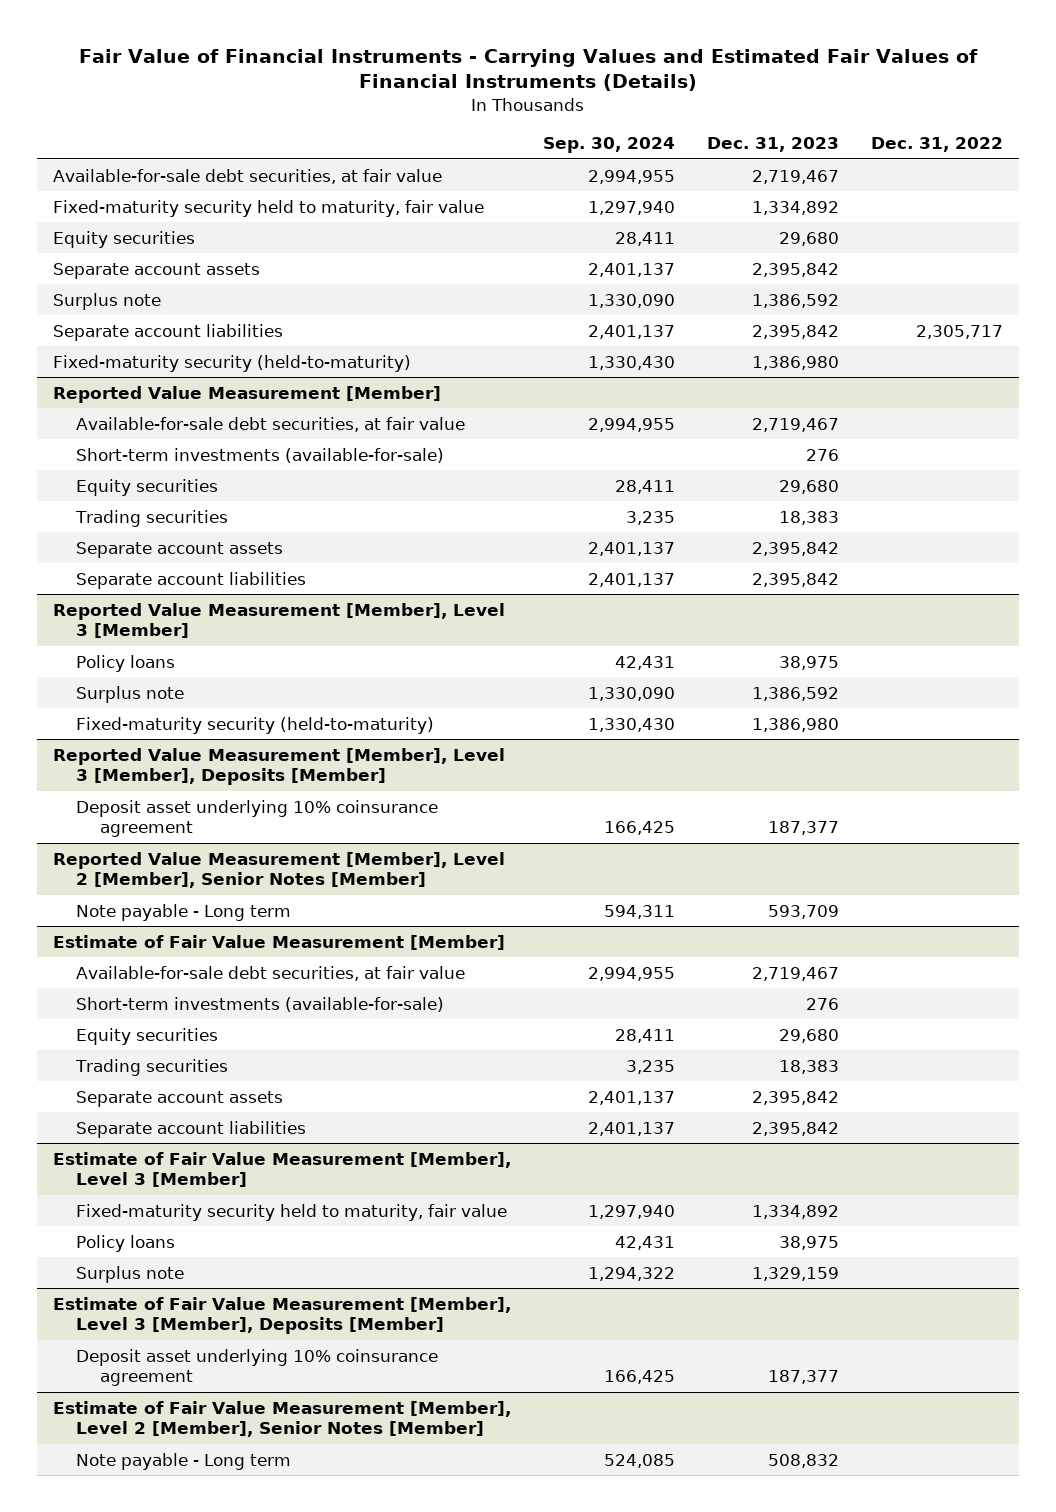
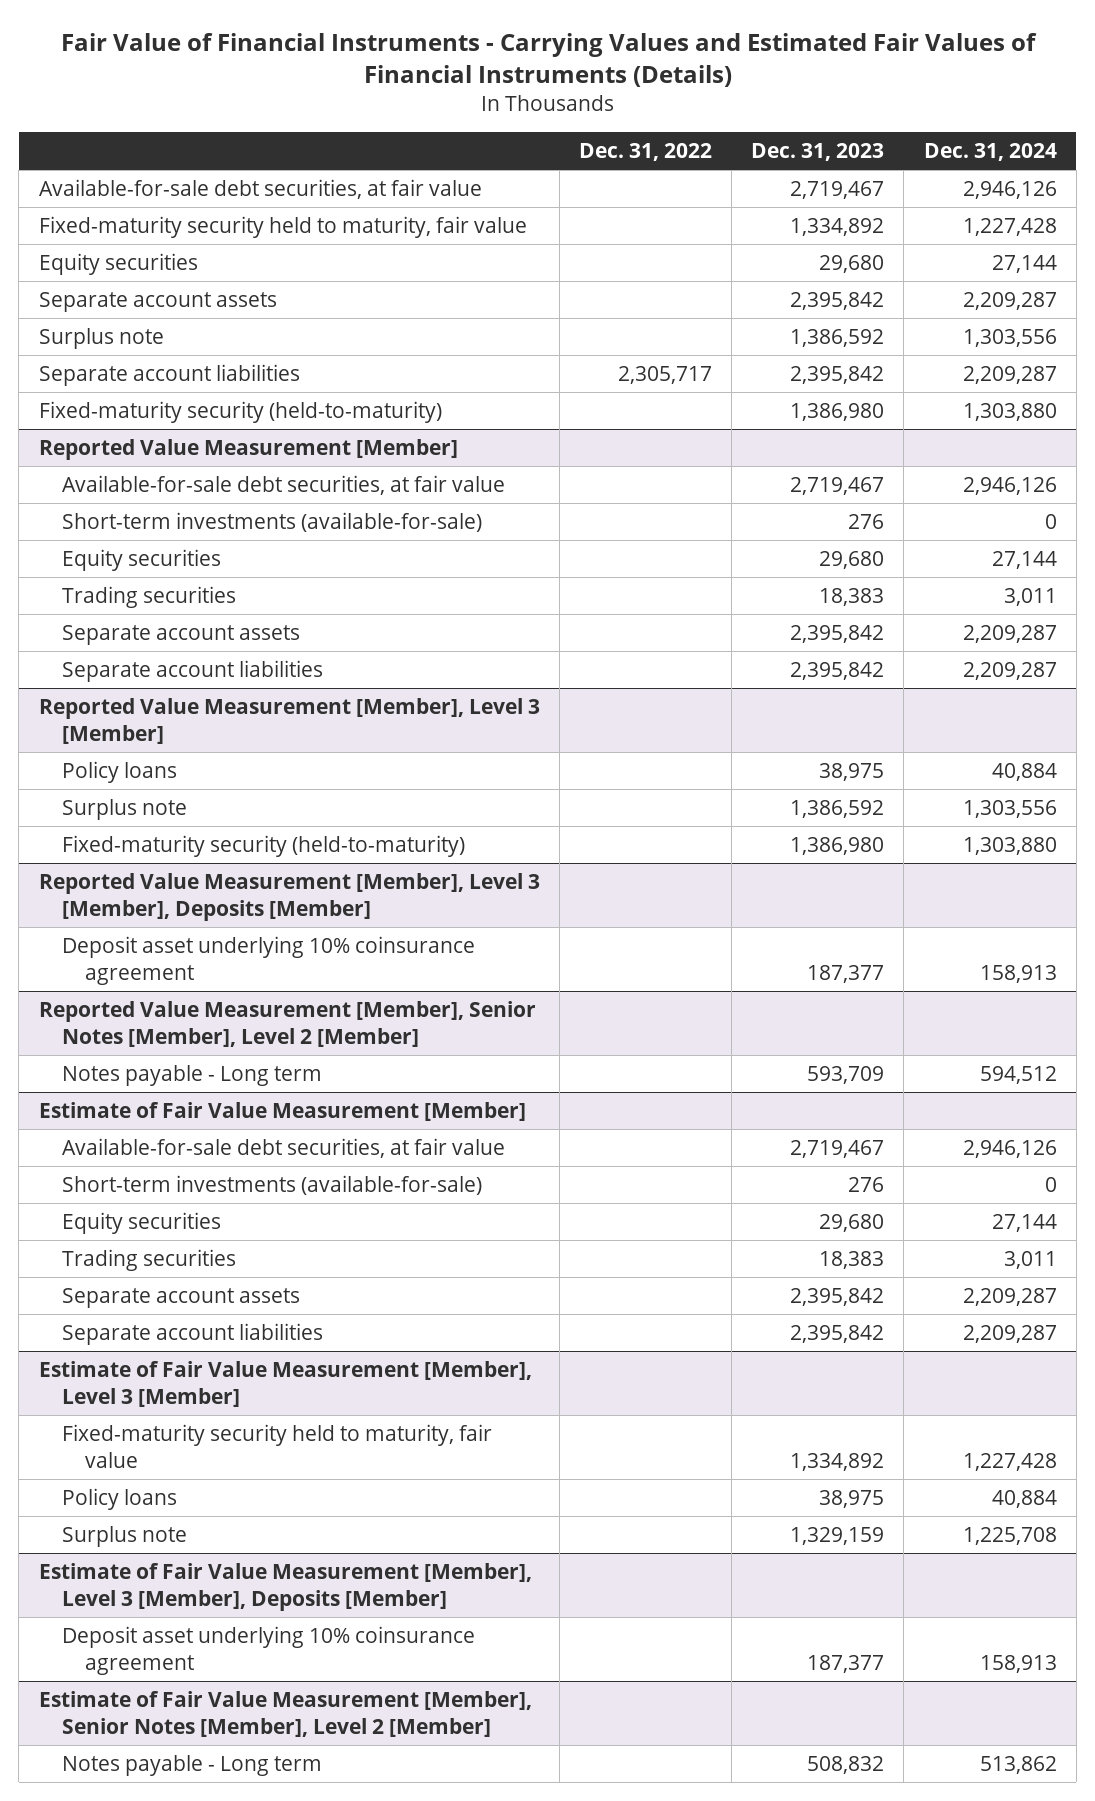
- | Sep. 30, 2024 | Dec. 31, 2023 | Dec. 31, 2022
+ | Dec. 31, 2022 | Dec. 31, 2023 | Dec. 31, 2024
- Reported Value Measurement [Member], Level 2 [Member], Senior Notes [Member]
- Note payable - Long term | 594,311 | 593,709 |
+ Reported Value Measurement [Member], Senior Notes [Member], Level 2 [Member]
+ Notes payable - Long term | | 593,709 | 594,512
- Estimate of Fair Value Measurement [Member], Level 2 [Member], Senior Notes [Member]
- Note payable - Long term | 524,085 | 508,832 |
+ Estimate of Fair Value Measurement [Member], Senior Notes [Member], Level 2 [Member]
+ Notes payable - Long term | | 508,832 | 513,862

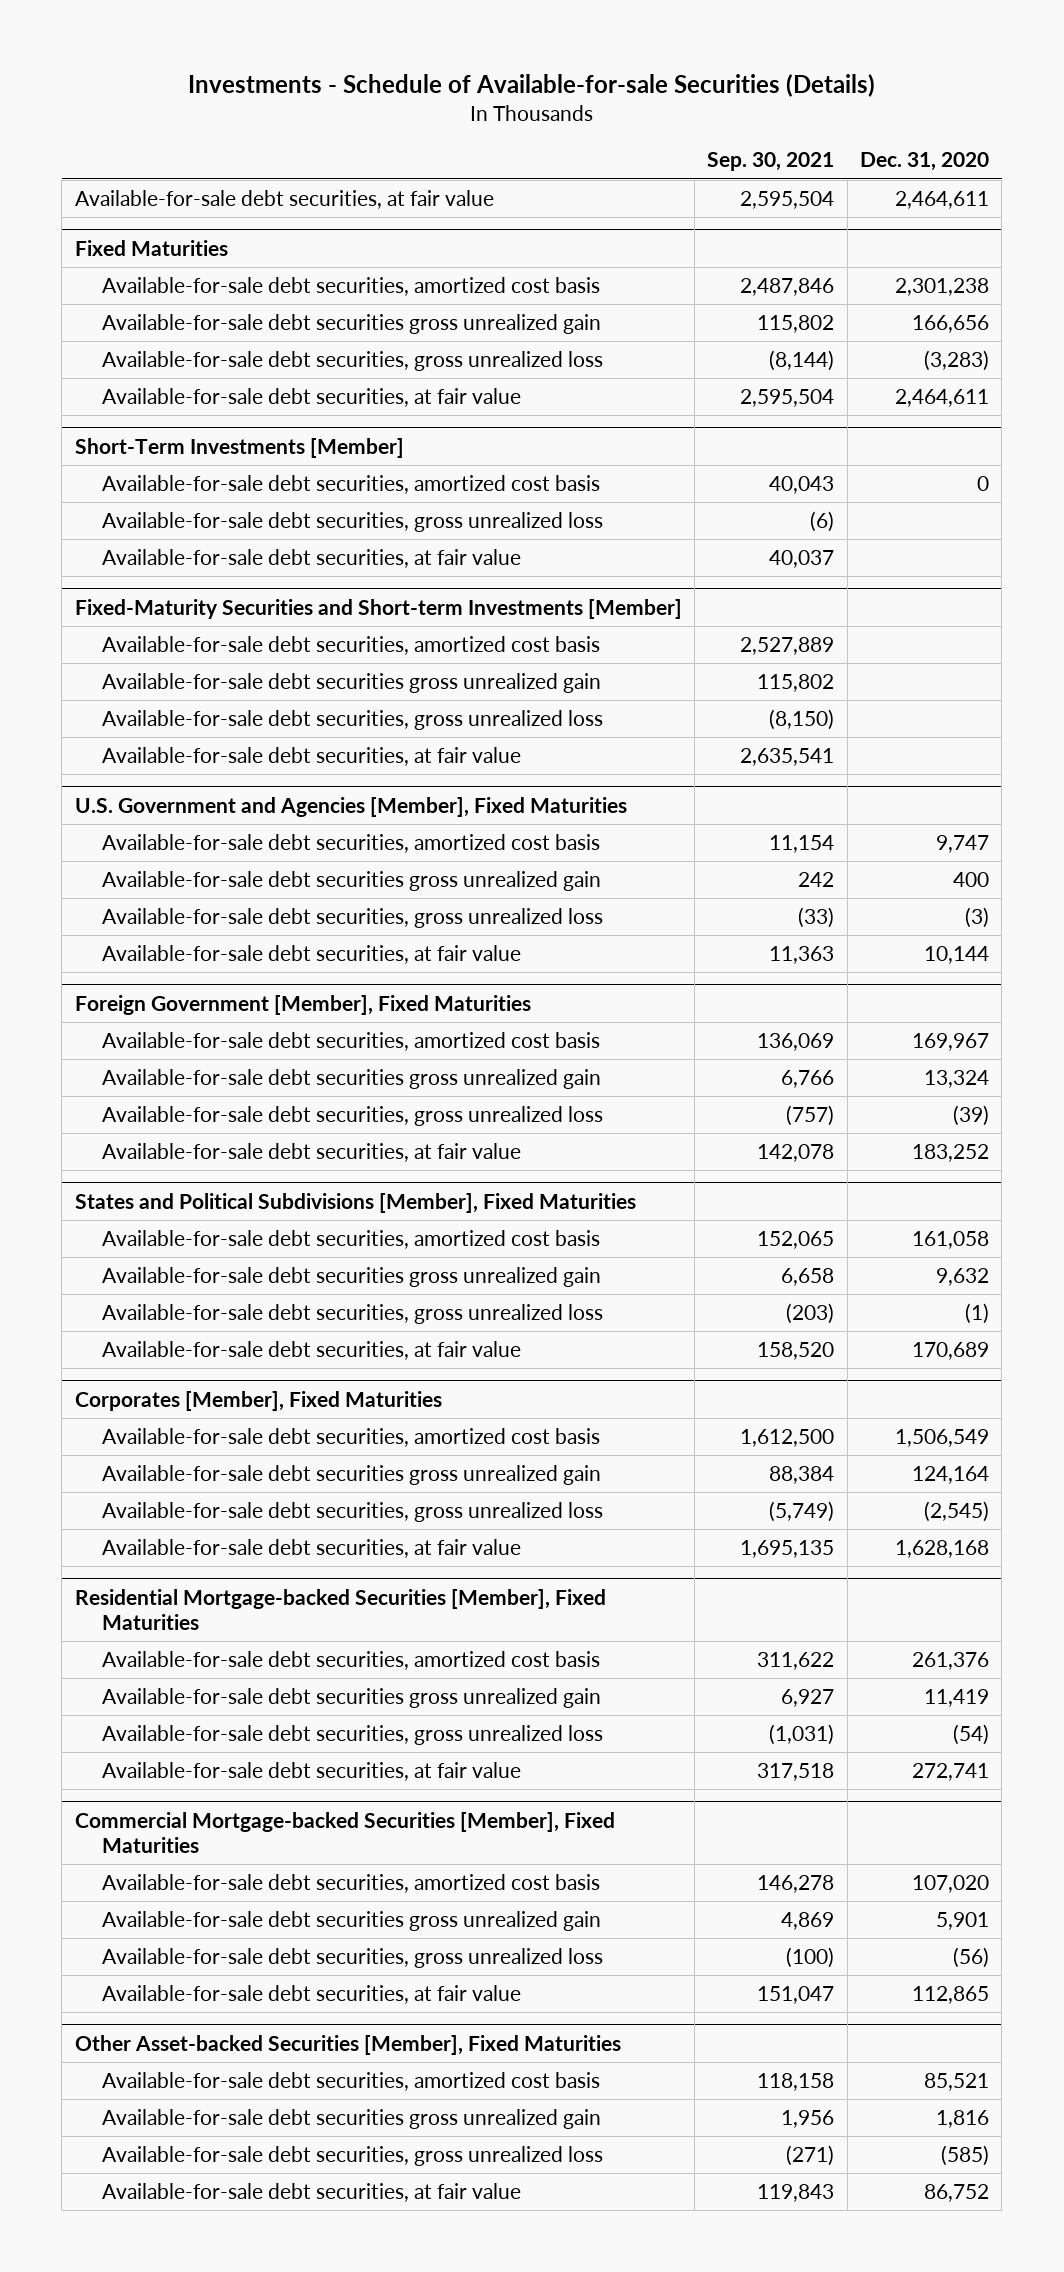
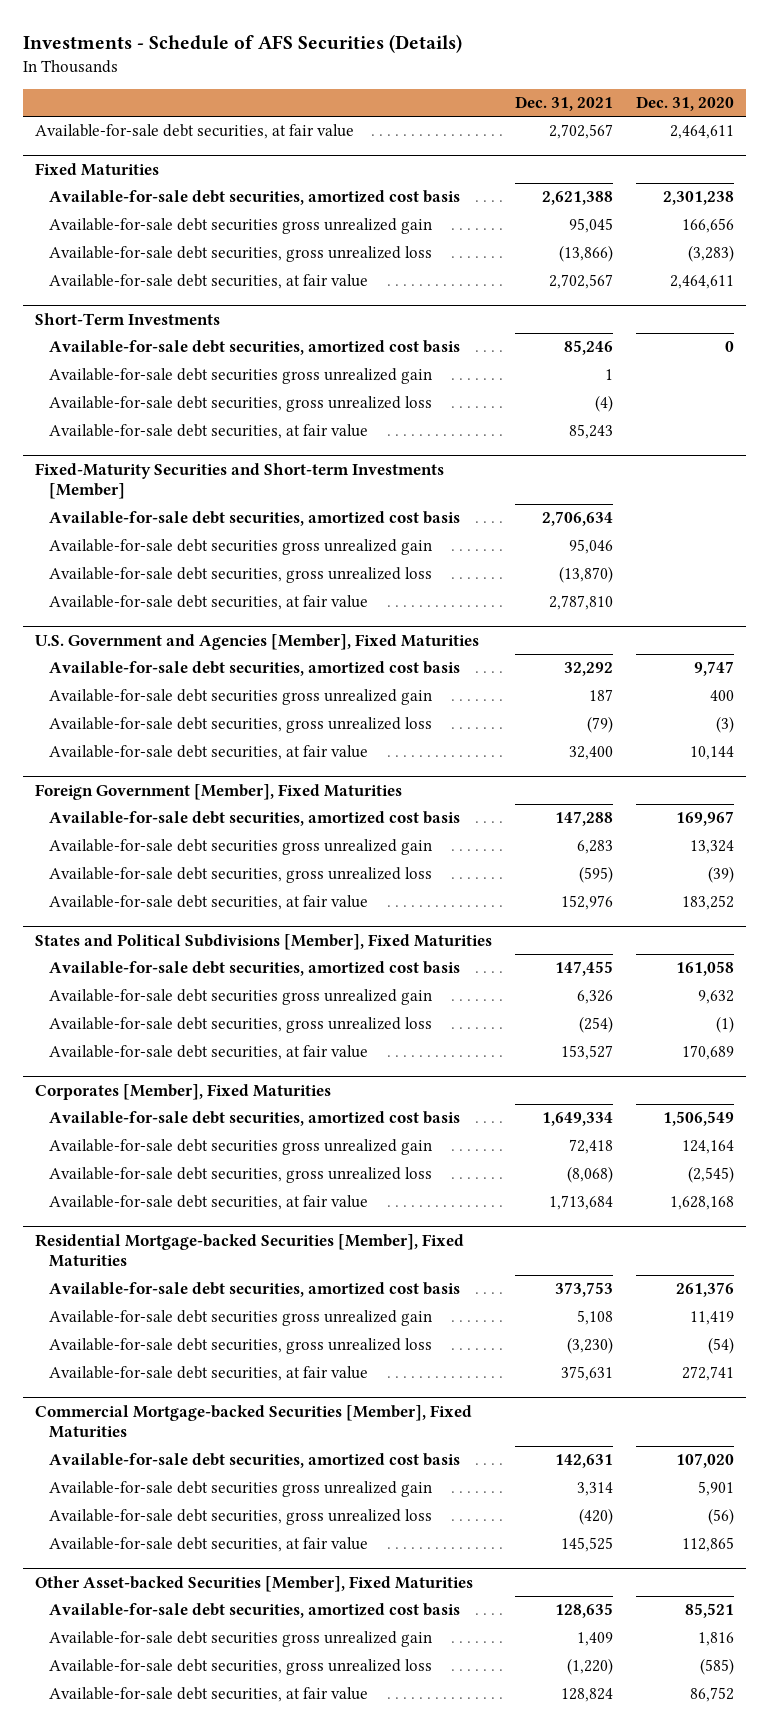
- Investments - Schedule of Available-for-sale Securities (Details)
+ Investments - Schedule of AFS Securities (Details)
- | Sep. 30, 2021 | Dec. 31, 2020
+ | Dec. 31, 2021 | Dec. 31, 2020
- Short-Term Investments [Member]
+ Short-Term Investments
+ Available-for-sale debt securities gross unrealized gain | 1 |

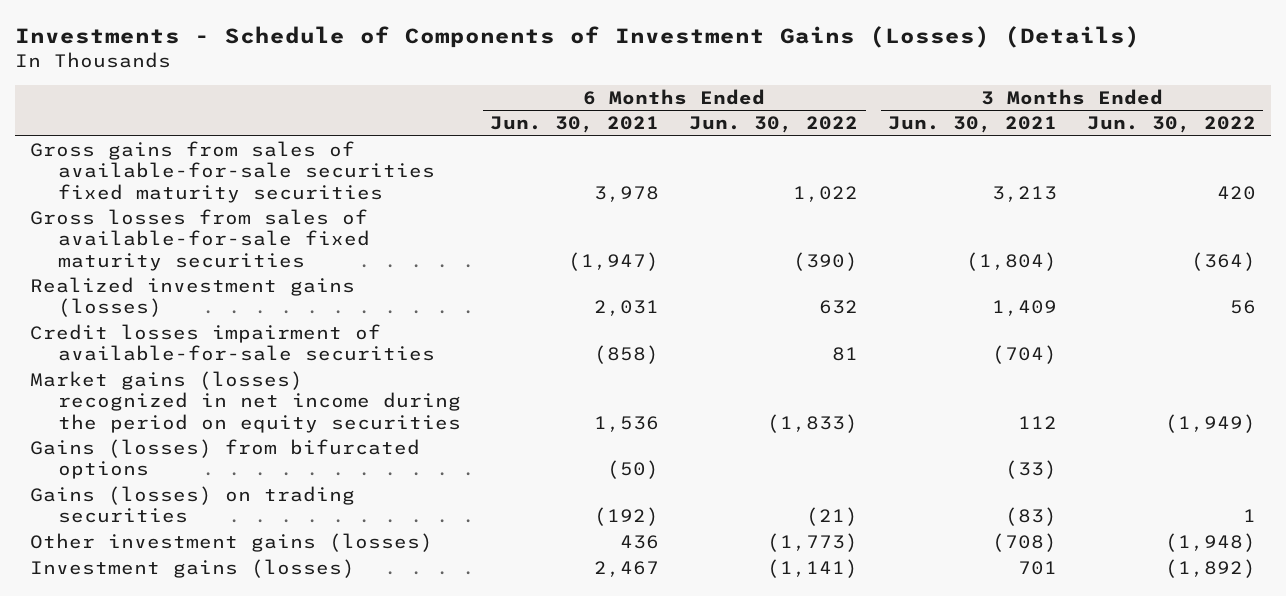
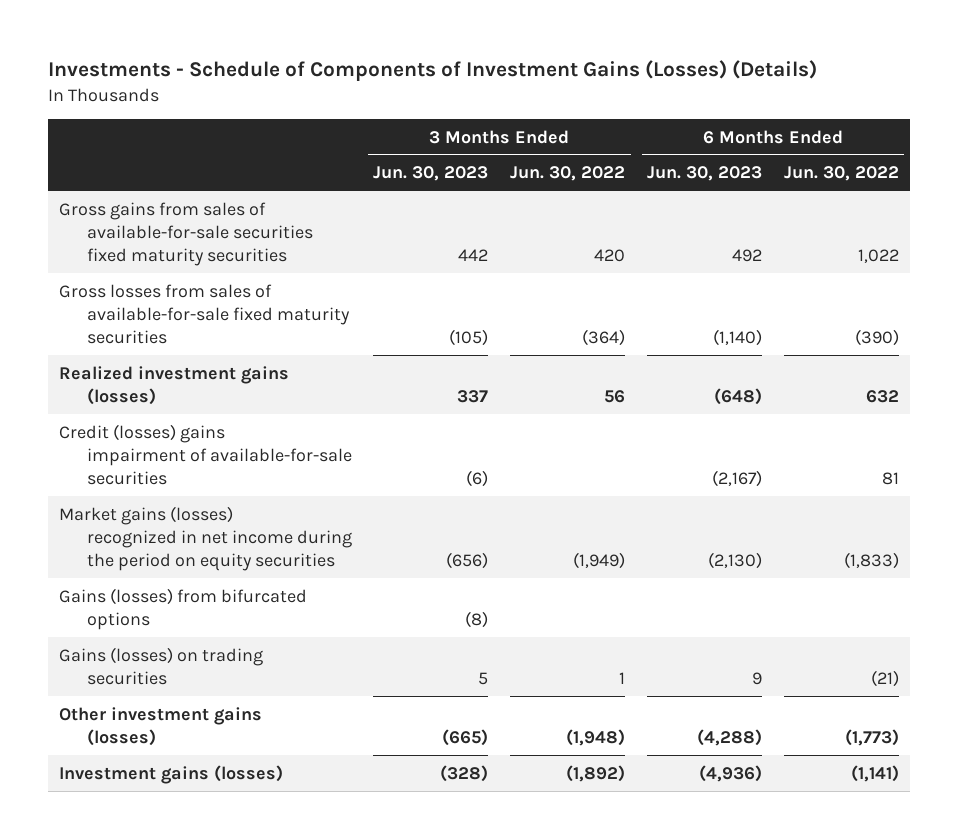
- | 6 Months Ended Jun. 30, 2021 | 6 Months Ended Jun. 30, 2022 | 3 Months Ended Jun. 30, 2021 | 3 Months Ended Jun. 30, 2022
+ | 3 Months Ended Jun. 30, 2023 | 3 Months Ended Jun. 30, 2022 | 6 Months Ended Jun. 30, 2023 | 6 Months Ended Jun. 30, 2022
- Credit losses impairment of available-for-sale securities | (858) | 81 | (704) |
+ Credit (losses) gains impairment of available-for-sale securities | (6) | | (2,167) | 81

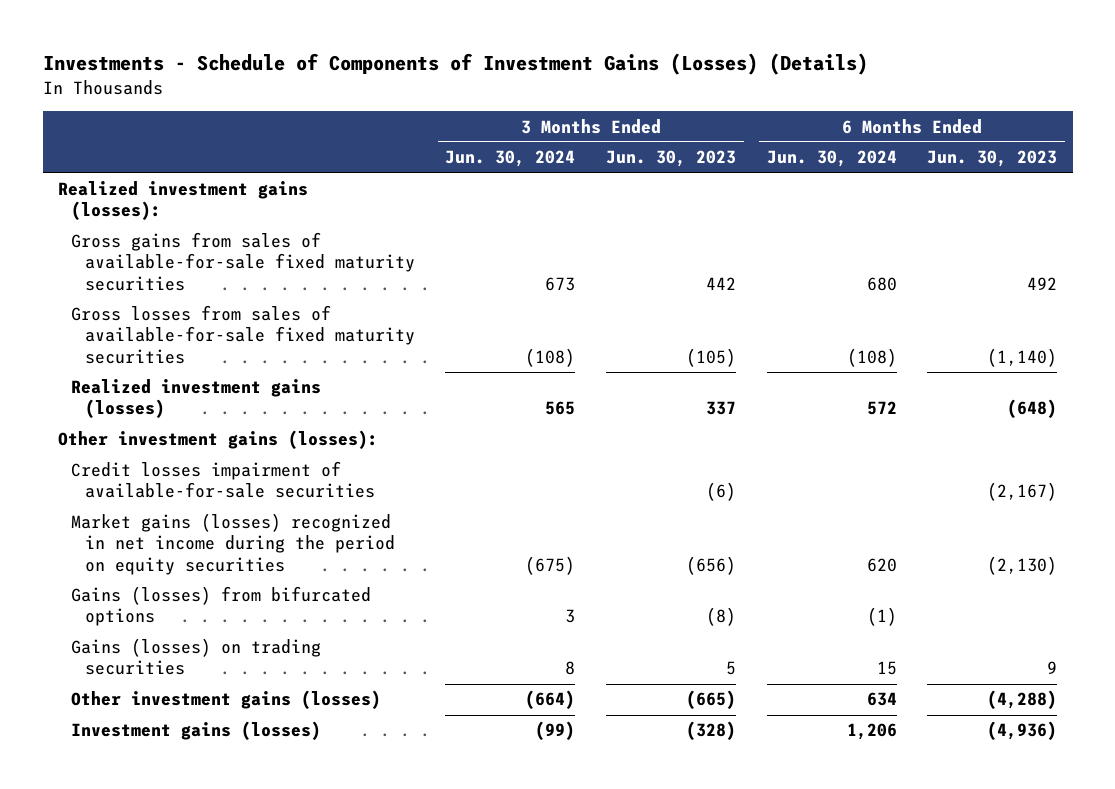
- | 3 Months Ended Jun. 30, 2023 | 3 Months Ended Jun. 30, 2022 | 6 Months Ended Jun. 30, 2023 | 6 Months Ended Jun. 30, 2022
+ | 3 Months Ended Jun. 30, 2024 | 3 Months Ended Jun. 30, 2023 | 6 Months Ended Jun. 30, 2024 | 6 Months Ended Jun. 30, 2023
- Gross gains from sales of available-for-sale securities fixed maturity securities | 442 | 420 | 492 | 1,022
+ Realized investment gains (losses):
+ Gross gains from sales of available-for-sale fixed maturity securities | 673 | 442 | 680 | 492
- Credit (losses) gains impairment of available-for-sale securities | (6) | | (2,167) | 81
+ Other investment gains (losses):
+ Credit losses impairment of available-for-sale securities | | (6) | | (2,167)

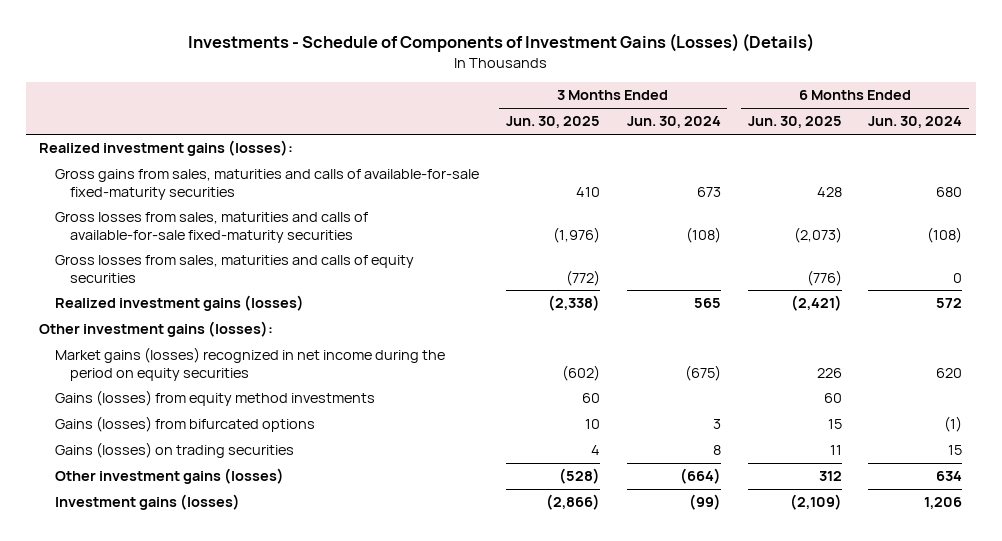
- | 3 Months Ended Jun. 30, 2024 | 3 Months Ended Jun. 30, 2023 | 6 Months Ended Jun. 30, 2024 | 6 Months Ended Jun. 30, 2023
+ | 3 Months Ended Jun. 30, 2025 | 3 Months Ended Jun. 30, 2024 | 6 Months Ended Jun. 30, 2025 | 6 Months Ended Jun. 30, 2024
- Gross gains from sales of available-for-sale fixed maturity securities | 673 | 442 | 680 | 492
- Gross losses from sales of available-for-sale fixed maturity securities | (108) | (105) | (108) | (1,140)
+ Gross gains from sales, maturities and calls of available-for-sale fixed-maturity securities | 410 | 673 | 428 | 680
+ Gross losses from sales, maturities and calls of available-for-sale fixed-maturity securities | (1,976) | (108) | (2,073) | (108)
+ Gross losses from sales, maturities and calls of equity securities | (772) | | (776) | 0
- Credit losses impairment of available-for-sale securities | | (6) | | (2,167)
+ Gains (losses) from equity method investments | 60 | | 60 |

